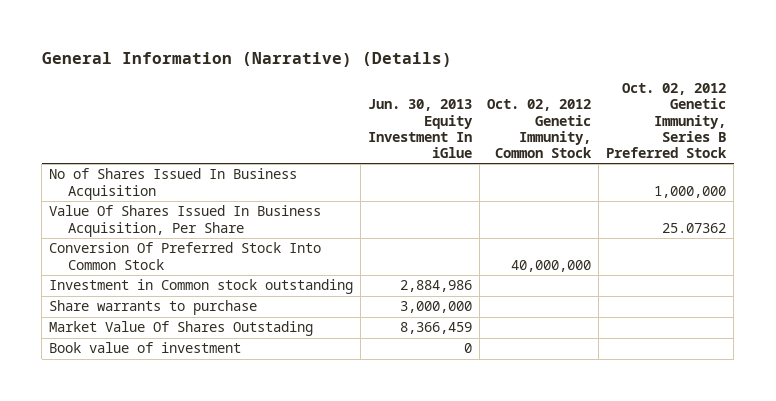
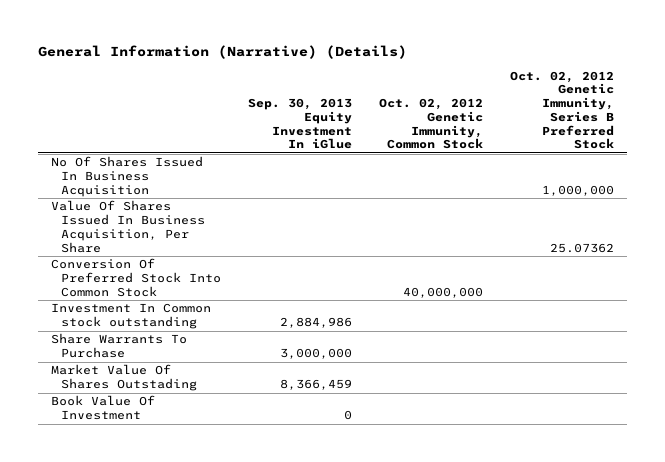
- | Jun. 30, 2013 Equity Investment In iGlue | Oct. 02, 2012 Genetic Immunity, Common Stock | Oct. 02, 2012 Genetic Immunity, Series B Preferred Stock
+ | Sep. 30, 2013 Equity Investment In iGlue | Oct. 02, 2012 Genetic Immunity, Common Stock | Oct. 02, 2012 Genetic Immunity, Series B Preferred Stock
- No of Shares Issued In Business Acquisition | | | 1,000,000
+ No Of Shares Issued In Business Acquisition | | | 1,000,000
- Investment in Common stock outstanding | 2,884,986 | |
- Share warrants to purchase | 3,000,000 | |
+ Investment In Common stock outstanding | 2,884,986 | |
+ Share Warrants To Purchase | 3,000,000 | |
- Book value of investment | 0 | |
+ Book Value Of Investment | 0 | |

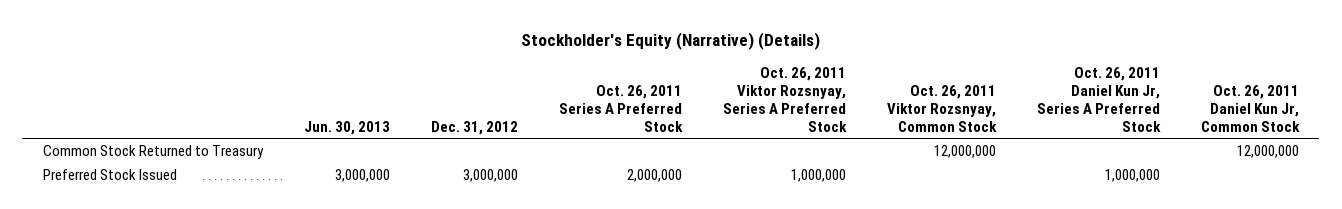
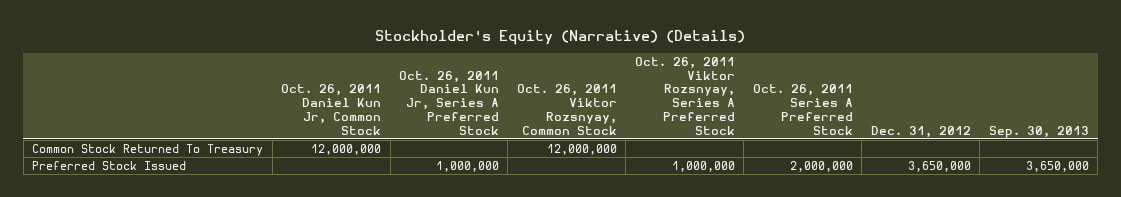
- | Jun. 30, 2013 | Dec. 31, 2012 | Oct. 26, 2011 Series A Preferred Stock | Oct. 26, 2011 Viktor Rozsnyay, Series A Preferred Stock | Oct. 26, 2011 Viktor Rozsnyay, Common Stock | Oct. 26, 2011 Daniel Kun Jr, Series A Preferred Stock | Oct. 26, 2011 Daniel Kun Jr, Common Stock
+ | Oct. 26, 2011 Daniel Kun Jr, Common Stock | Oct. 26, 2011 Daniel Kun Jr, Series A Preferred Stock | Oct. 26, 2011 Viktor Rozsnyay, Common Stock | Oct. 26, 2011 Viktor Rozsnyay, Series A Preferred Stock | Oct. 26, 2011 Series A Preferred Stock | Dec. 31, 2012 | Sep. 30, 2013
- Common Stock Returned to Treasury | | | | | 12,000,000 | | 12,000,000
- Preferred Stock Issued | 3,000,000 | 3,000,000 | 2,000,000 | 1,000,000 | | 1,000,000 |
+ Common Stock Returned To Treasury | 12,000,000 | | 12,000,000 | | | |
+ Preferred Stock Issued | | 1,000,000 | | 1,000,000 | 2,000,000 | 3,650,000 | 3,650,000

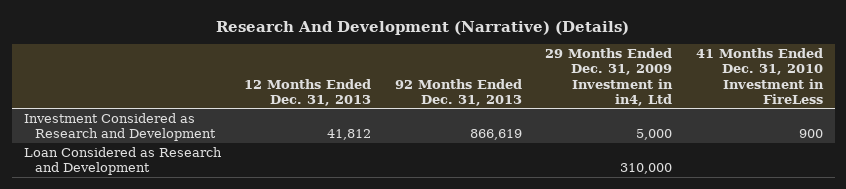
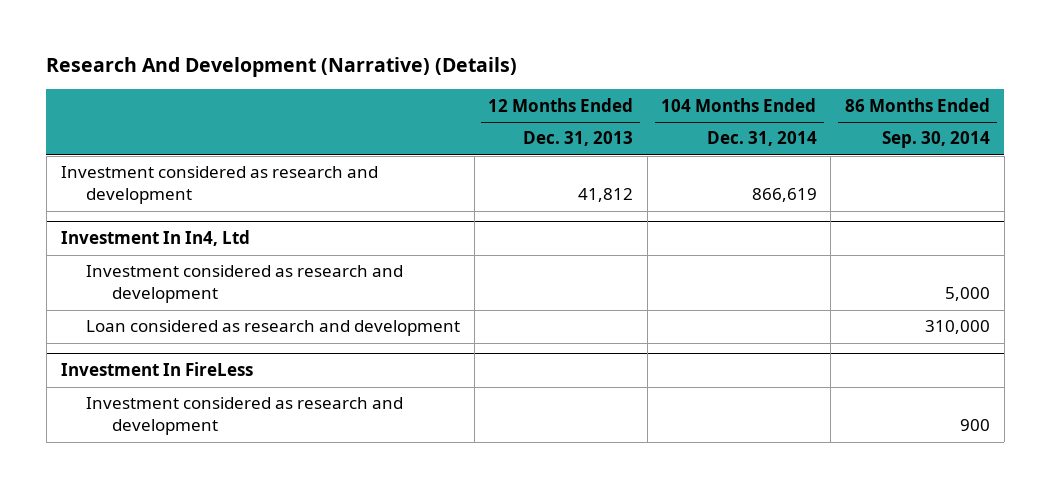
- | 12 Months Ended Dec. 31, 2013 | 92 Months Ended Dec. 31, 2013 | 29 Months Ended Dec. 31, 2009 Investment in in4, Ltd | 41 Months Ended Dec. 31, 2010 Investment in FireLess
+ | 12 Months Ended Dec. 31, 2013 | 104 Months Ended Dec. 31, 2014 | 86 Months Ended Sep. 30, 2014
- Investment Considered as Research and Development | 41,812 | 866,619 | 5,000 | 900
- Loan Considered as Research and Development | | | 310,000 |
+ Investment considered as research and development | 41,812 | 866,619 |
+ Investment In In4, Ltd
+ Investment considered as research and development | | | 5,000
+ Loan considered as research and development | | | 310,000
+ Investment In FireLess
+ Investment considered as research and development | | | 900

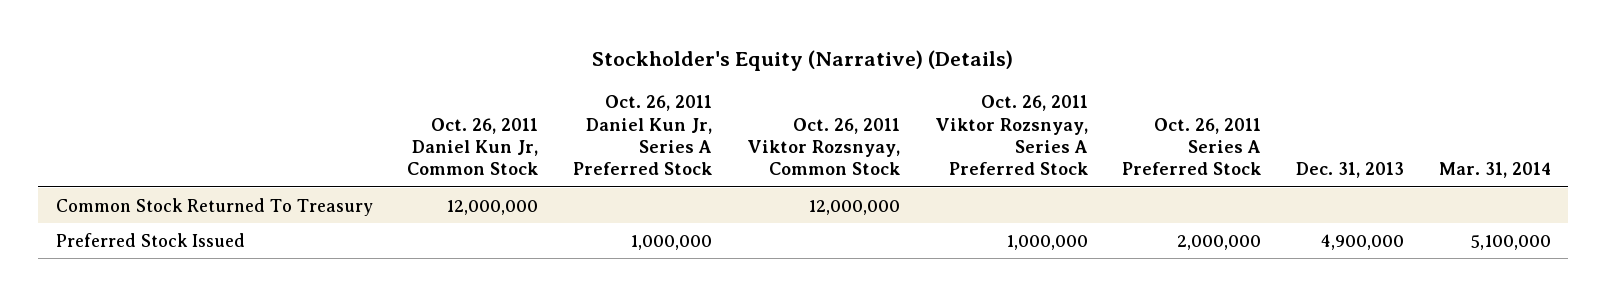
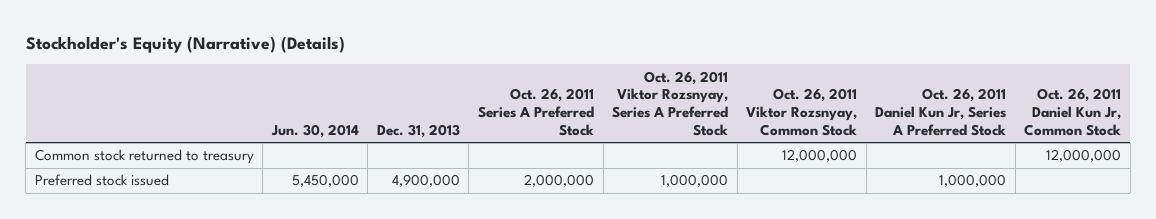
- | Oct. 26, 2011 Daniel Kun Jr, Common Stock | Oct. 26, 2011 Daniel Kun Jr, Series A Preferred Stock | Oct. 26, 2011 Viktor Rozsnyay, Common Stock | Oct. 26, 2011 Viktor Rozsnyay, Series A Preferred Stock | Oct. 26, 2011 Series A Preferred Stock | Dec. 31, 2013 | Mar. 31, 2014
+ | Jun. 30, 2014 | Dec. 31, 2013 | Oct. 26, 2011 Series A Preferred Stock | Oct. 26, 2011 Viktor Rozsnyay, Series A Preferred Stock | Oct. 26, 2011 Viktor Rozsnyay, Common Stock | Oct. 26, 2011 Daniel Kun Jr, Series A Preferred Stock | Oct. 26, 2011 Daniel Kun Jr, Common Stock
- Common Stock Returned To Treasury | 12,000,000 | | 12,000,000 | | | |
- Preferred Stock Issued | | 1,000,000 | | 1,000,000 | 2,000,000 | 4,900,000 | 5,100,000
+ Common stock returned to treasury | | | | | 12,000,000 | | 12,000,000
+ Preferred stock issued | 5,450,000 | 4,900,000 | 2,000,000 | 1,000,000 | | 1,000,000 |

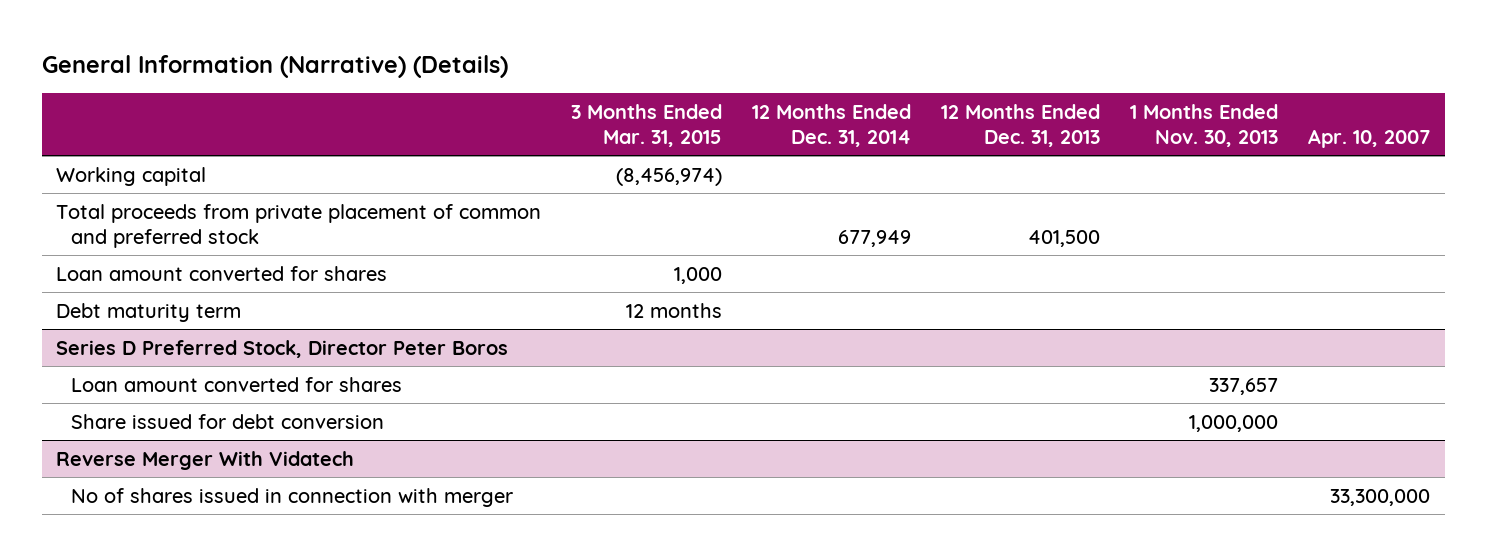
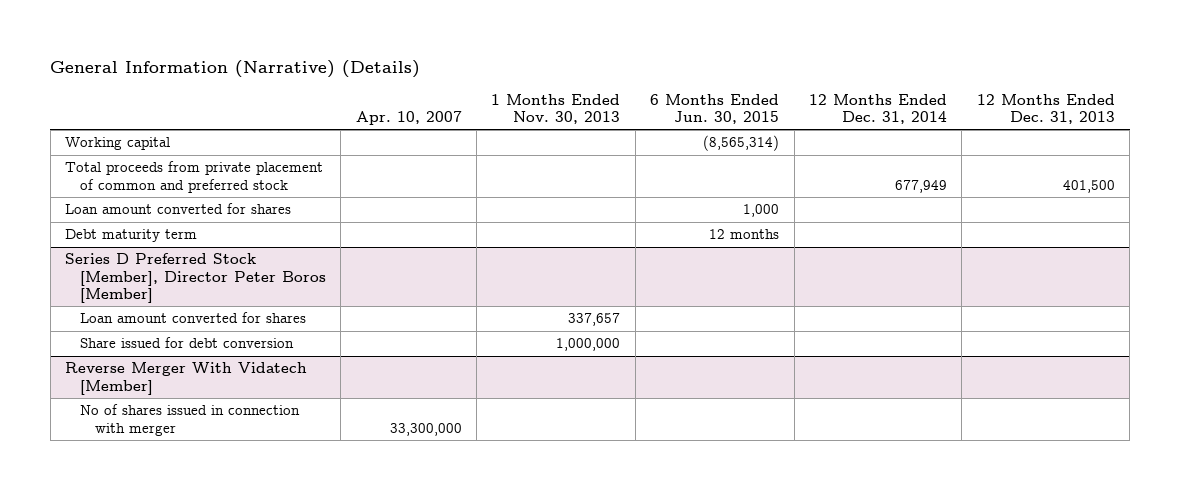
- | 3 Months Ended Mar. 31, 2015 | 12 Months Ended Dec. 31, 2014 | 12 Months Ended Dec. 31, 2013 | 1 Months Ended Nov. 30, 2013 | Apr. 10, 2007
+ | Apr. 10, 2007 | 1 Months Ended Nov. 30, 2013 | 6 Months Ended Jun. 30, 2015 | 12 Months Ended Dec. 31, 2014 | 12 Months Ended Dec. 31, 2013
- Series D Preferred Stock, Director Peter Boros
+ Series D Preferred Stock [Member], Director Peter Boros [Member]
- Reverse Merger With Vidatech
+ Reverse Merger With Vidatech [Member]

